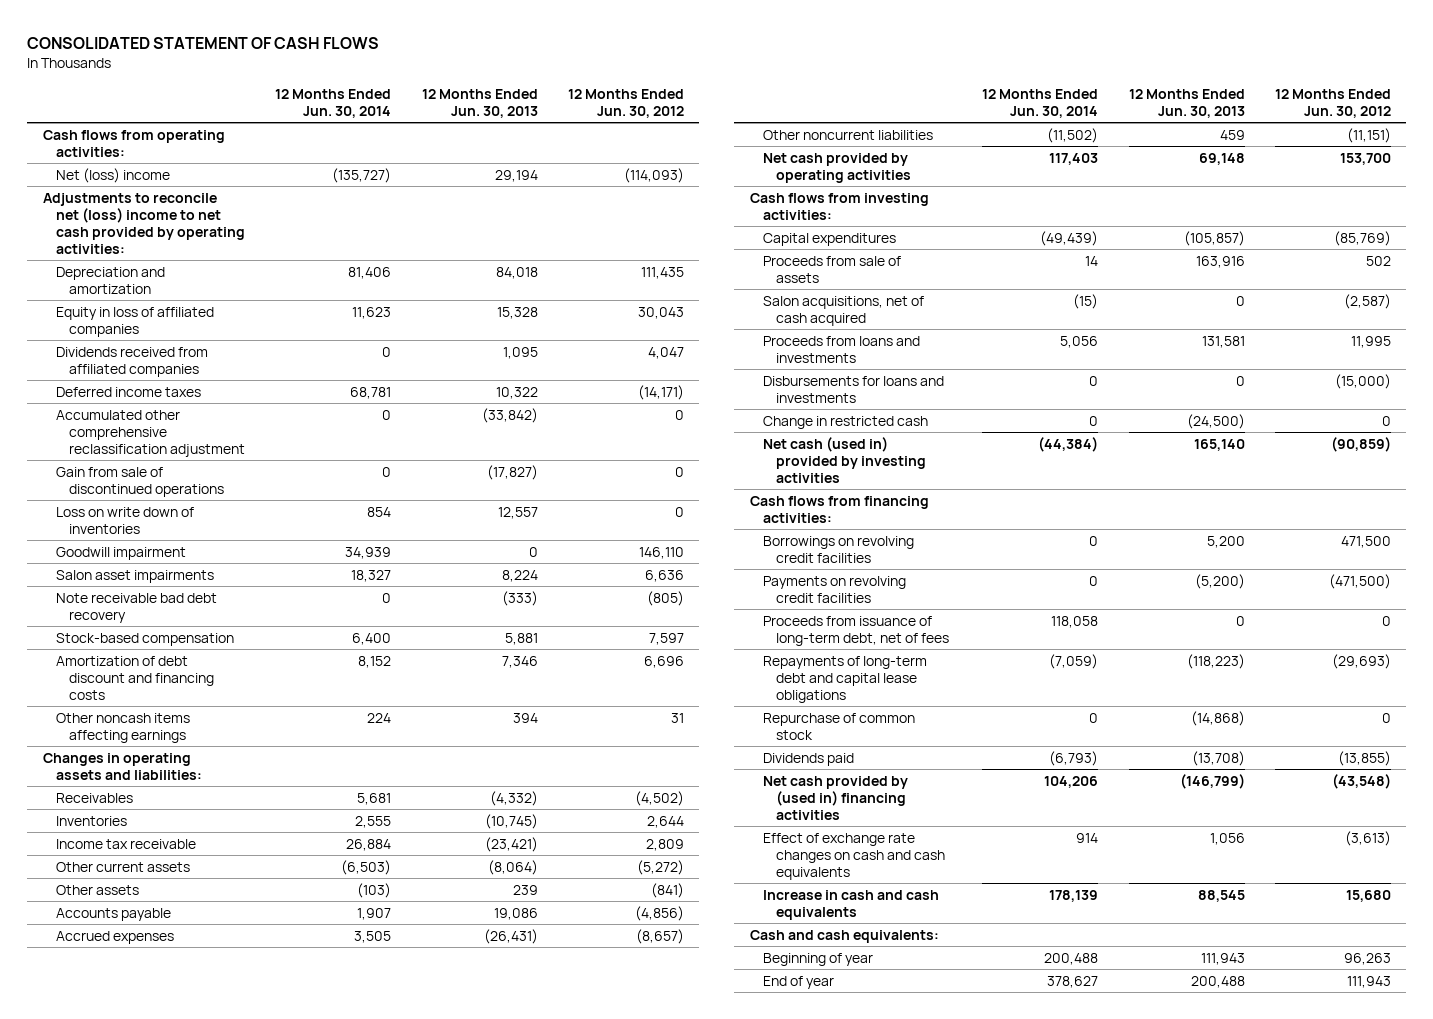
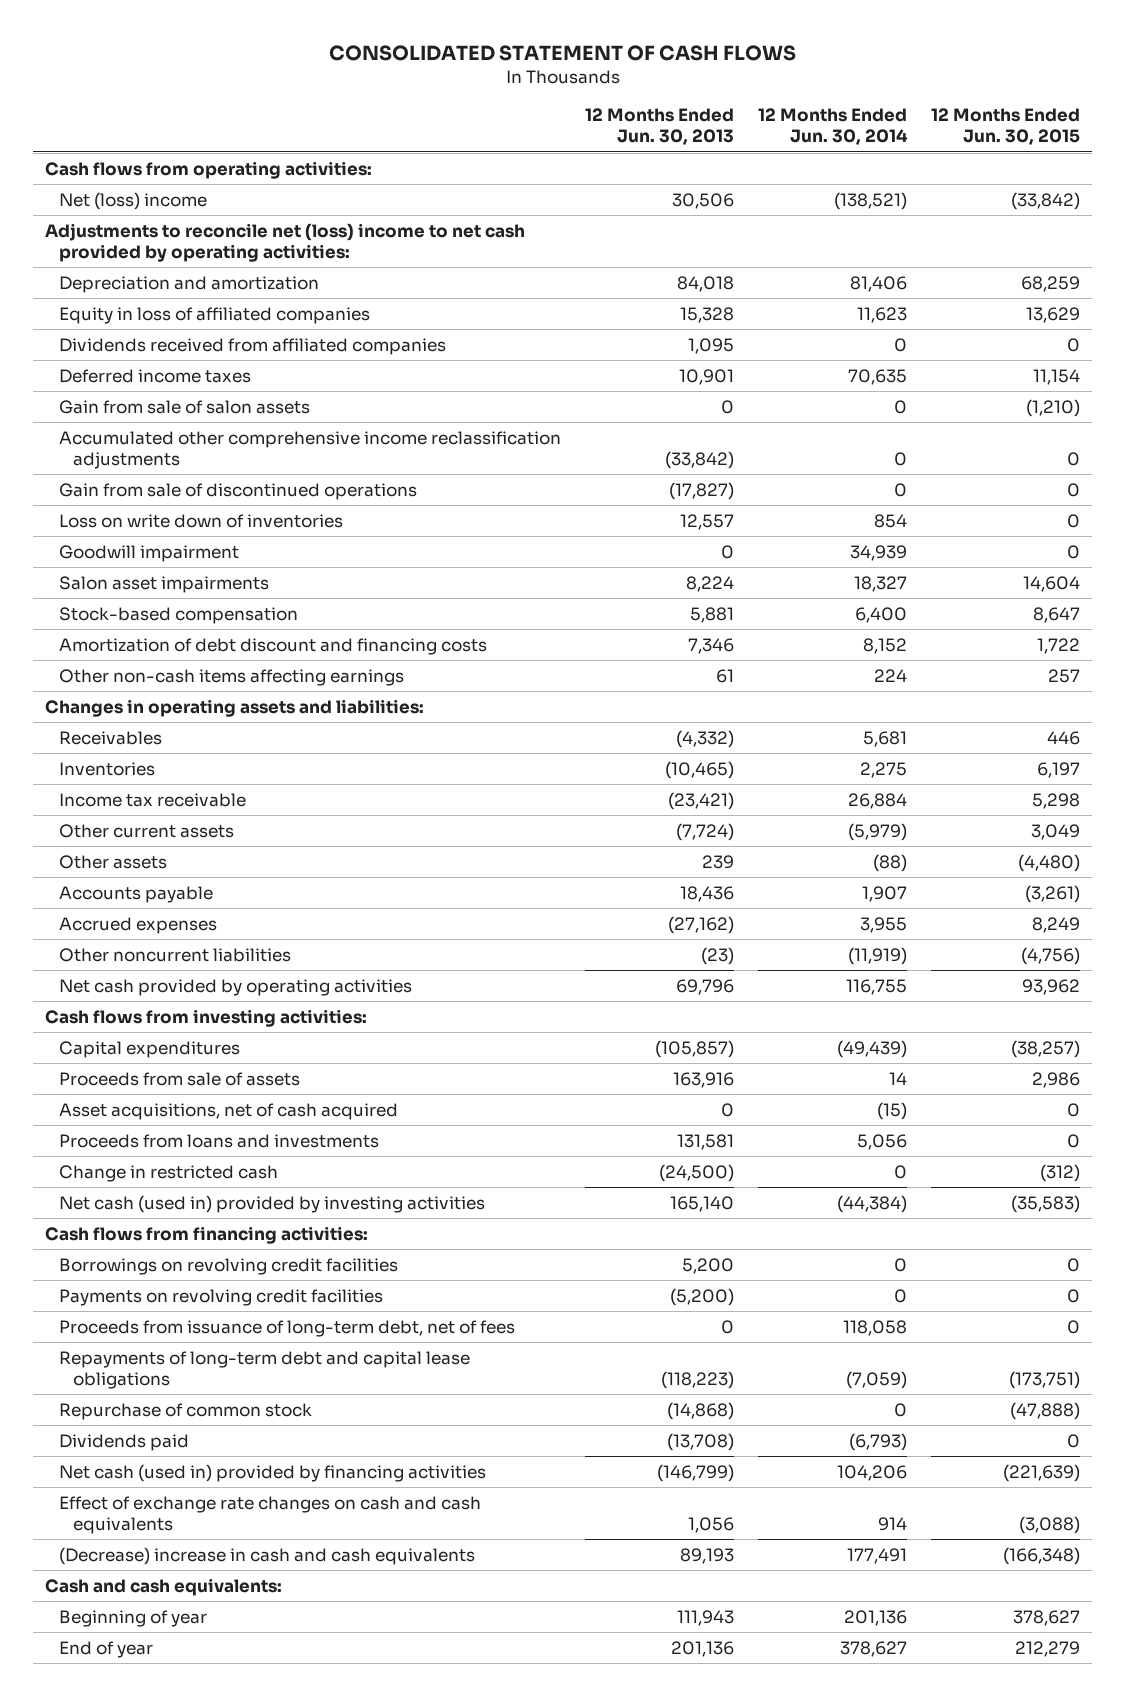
- | 12 Months Ended Jun. 30, 2014 | 12 Months Ended Jun. 30, 2013 | 12 Months Ended Jun. 30, 2012
+ | 12 Months Ended Jun. 30, 2013 | 12 Months Ended Jun. 30, 2014 | 12 Months Ended Jun. 30, 2015
- Net (loss) income | (135,727) | 29,194 | (114,093)
+ Net (loss) income | 30,506 | (138,521) | (33,842)
- Deferred income taxes | 68,781 | 10,322 | (14,171)
- Accumulated other comprehensive reclassification adjustment | 0 | (33,842) | 0
+ Deferred income taxes | 10,901 | 70,635 | 11,154
+ Gain from sale of salon assets | 0 | 0 | (1,210)
+ Accumulated other comprehensive income reclassification adjustments | (33,842) | 0 | 0
- Note receivable bad debt recovery | 0 | (333) | (805)
- Other noncash items affecting earnings | 224 | 394 | 31
+ Other non-cash items affecting earnings | 61 | 224 | 257
- Inventories | 2,555 | (10,745) | 2,644
+ Inventories | (10,465) | 2,275 | 6,197
- Other current assets | (6,503) | (8,064) | (5,272)
- Other assets | (103) | 239 | (841)
- Accounts payable | 1,907 | 19,086 | (4,856)
- Accrued expenses | 3,505 | (26,431) | (8,657)
- Other noncurrent liabilities | (11,502) | 459 | (11,151)
- Net cash provided by operating activities | 117,403 | 69,148 | 153,700
+ Other current assets | (7,724) | (5,979) | 3,049
+ Other assets | 239 | (88) | (4,480)
+ Accounts payable | 18,436 | 1,907 | (3,261)
+ Accrued expenses | (27,162) | 3,955 | 8,249
+ Other noncurrent liabilities | (23) | (11,919) | (4,756)
+ Net cash provided by operating activities | 69,796 | 116,755 | 93,962
- Salon acquisitions, net of cash acquired | (15) | 0 | (2,587)
+ Asset acquisitions, net of cash acquired | 0 | (15) | 0
- Disbursements for loans and investments | 0 | 0 | (15,000)
- Net cash provided by (used in) financing activities | 104,206 | (146,799) | (43,548)
+ Net cash (used in) provided by financing activities | (146,799) | 104,206 | (221,639)
- Increase in cash and cash equivalents | 178,139 | 88,545 | 15,680
+ (Decrease) increase in cash and cash equivalents | 89,193 | 177,491 | (166,348)
- Beginning of year | 200,488 | 111,943 | 96,263
- End of year | 378,627 | 200,488 | 111,943
+ Beginning of year | 111,943 | 201,136 | 378,627
+ End of year | 201,136 | 378,627 | 212,279

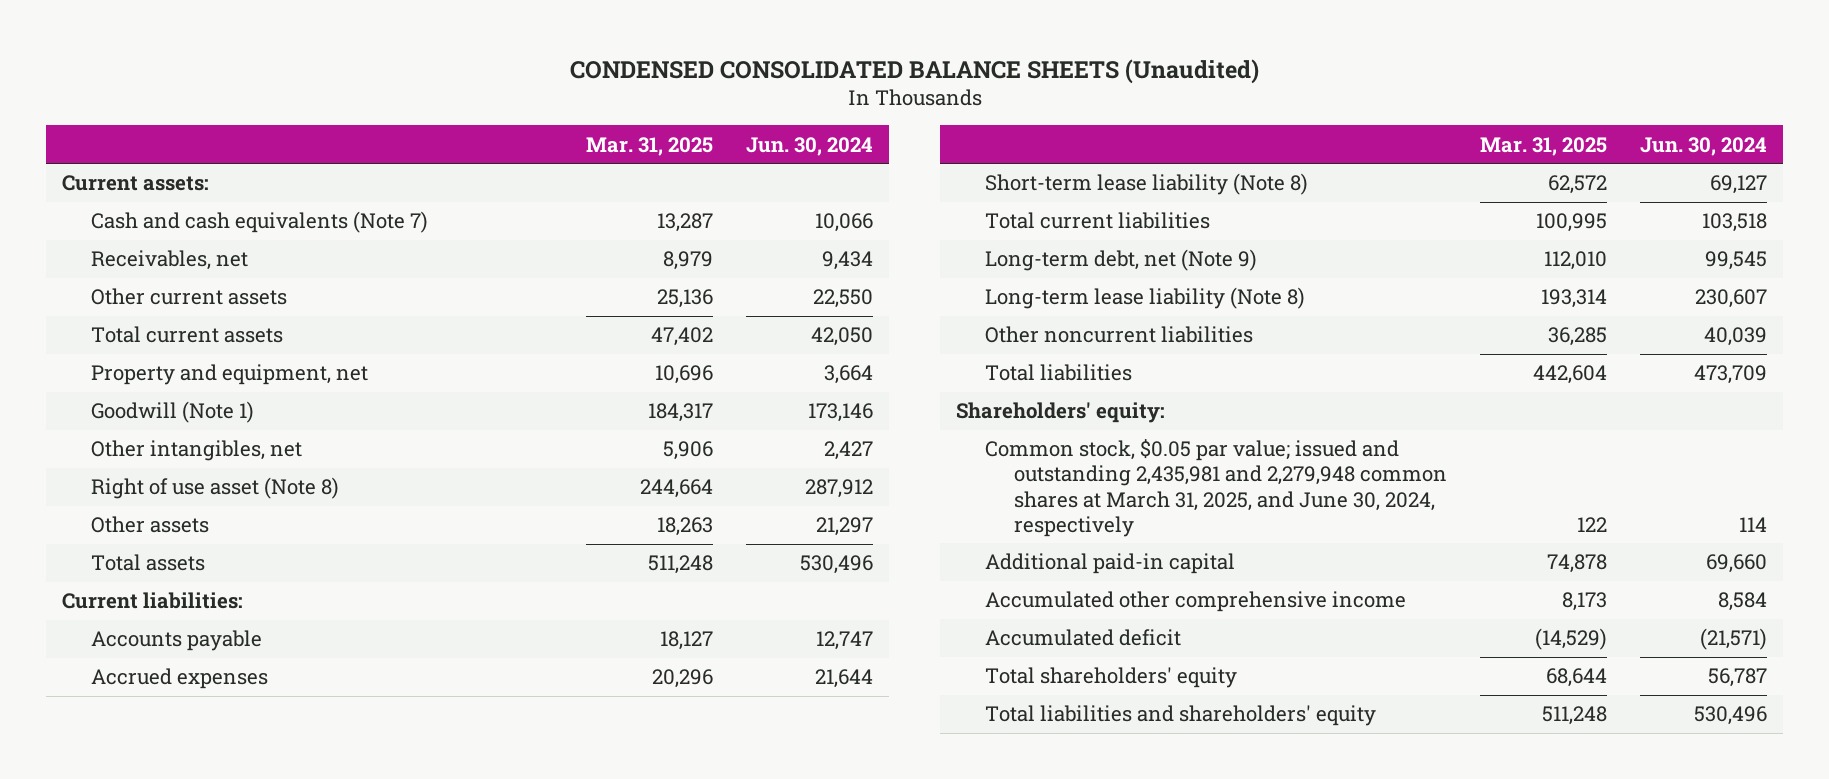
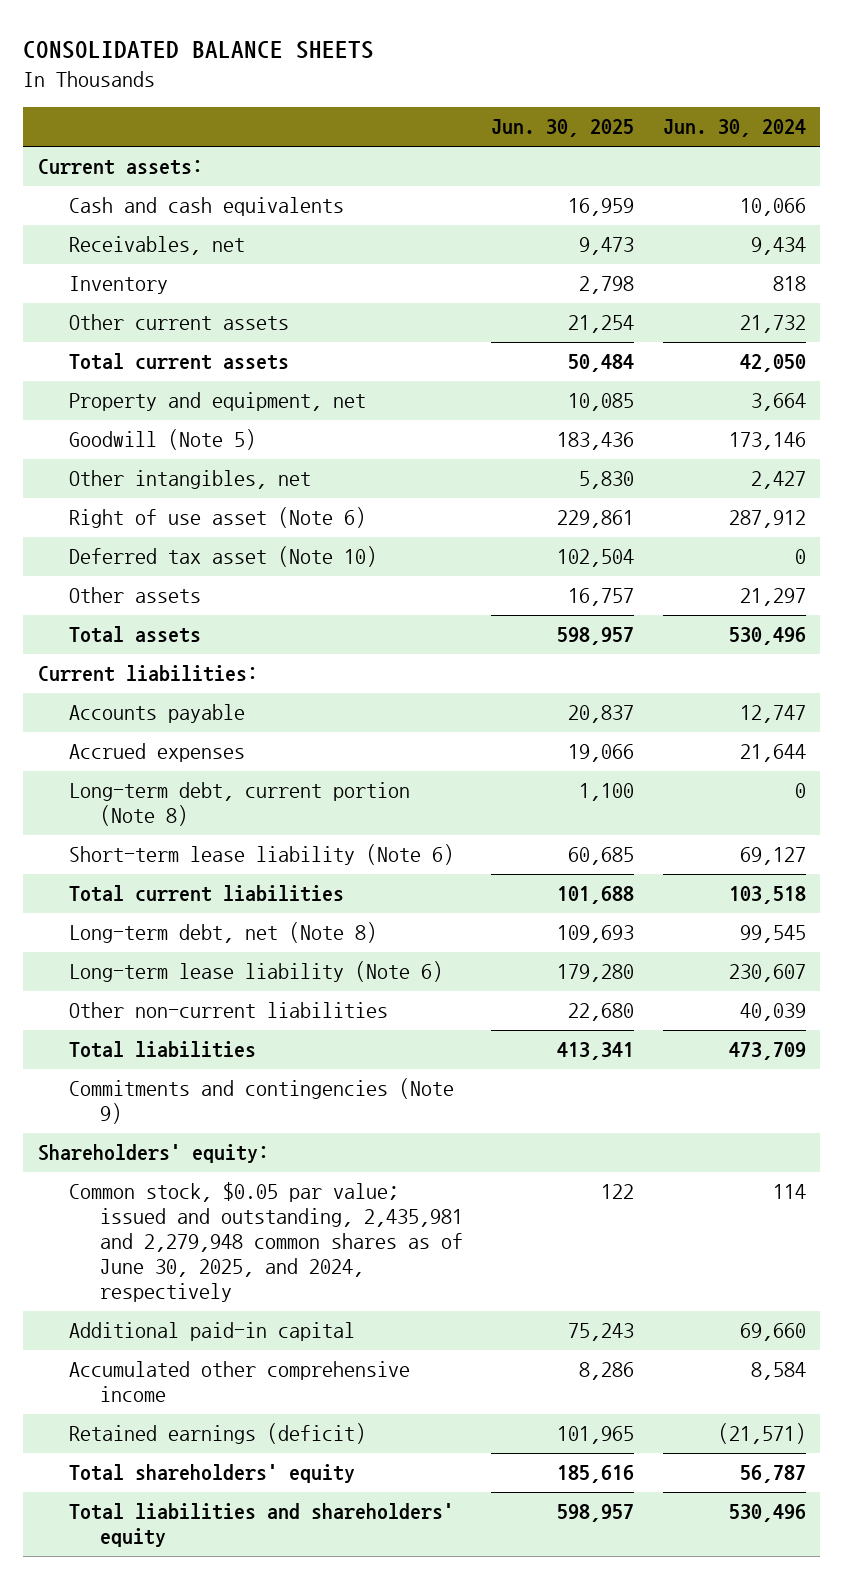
- CONDENSED CONSOLIDATED BALANCE SHEETS (Unaudited)
+ CONSOLIDATED BALANCE SHEETS
- | Mar. 31, 2025 | Jun. 30, 2024
+ | Jun. 30, 2025 | Jun. 30, 2024
- Cash and cash equivalents (Note 7) | 13,287 | 10,066
+ Cash and cash equivalents | 16,959 | 10,066
- Other current assets | 25,136 | 22,550
+ Inventory | 2,798 | 818
+ Other current assets | 21,254 | 21,732
- Goodwill (Note 1) | 184,317 | 173,146
+ Goodwill (Note 5) | 183,436 | 173,146
- Right of use asset (Note 8) | 244,664 | 287,912
+ Right of use asset (Note 6) | 229,861 | 287,912
+ Deferred tax asset (Note 10) | 102,504 | 0
- Short-term lease liability (Note 8) | 62,572 | 69,127
+ Long-term debt, current portion (Note 8) | 1,100 | 0
+ Short-term lease liability (Note 6) | 60,685 | 69,127
- Long-term debt, net (Note 9) | 112,010 | 99,545
- Long-term lease liability (Note 8) | 193,314 | 230,607
- Other noncurrent liabilities | 36,285 | 40,039
+ Long-term debt, net (Note 8) | 109,693 | 99,545
+ Long-term lease liability (Note 6) | 179,280 | 230,607
+ Other non-current liabilities | 22,680 | 40,039
+ Commitments and contingencies (Note 9)
- Common stock, $0.05 par value; issued and outstanding 2,435,981 and 2,279,948 common shares at March 31, 2025, and June 30, 2024, respectively | 122 | 114
+ Common stock, $0.05 par value; issued and outstanding, 2,435,981 and 2,279,948 common shares as of June 30, 2025, and 2024, respectively | 122 | 114
- Accumulated deficit | (14,529) | (21,571)
+ Retained earnings (deficit) | 101,965 | (21,571)

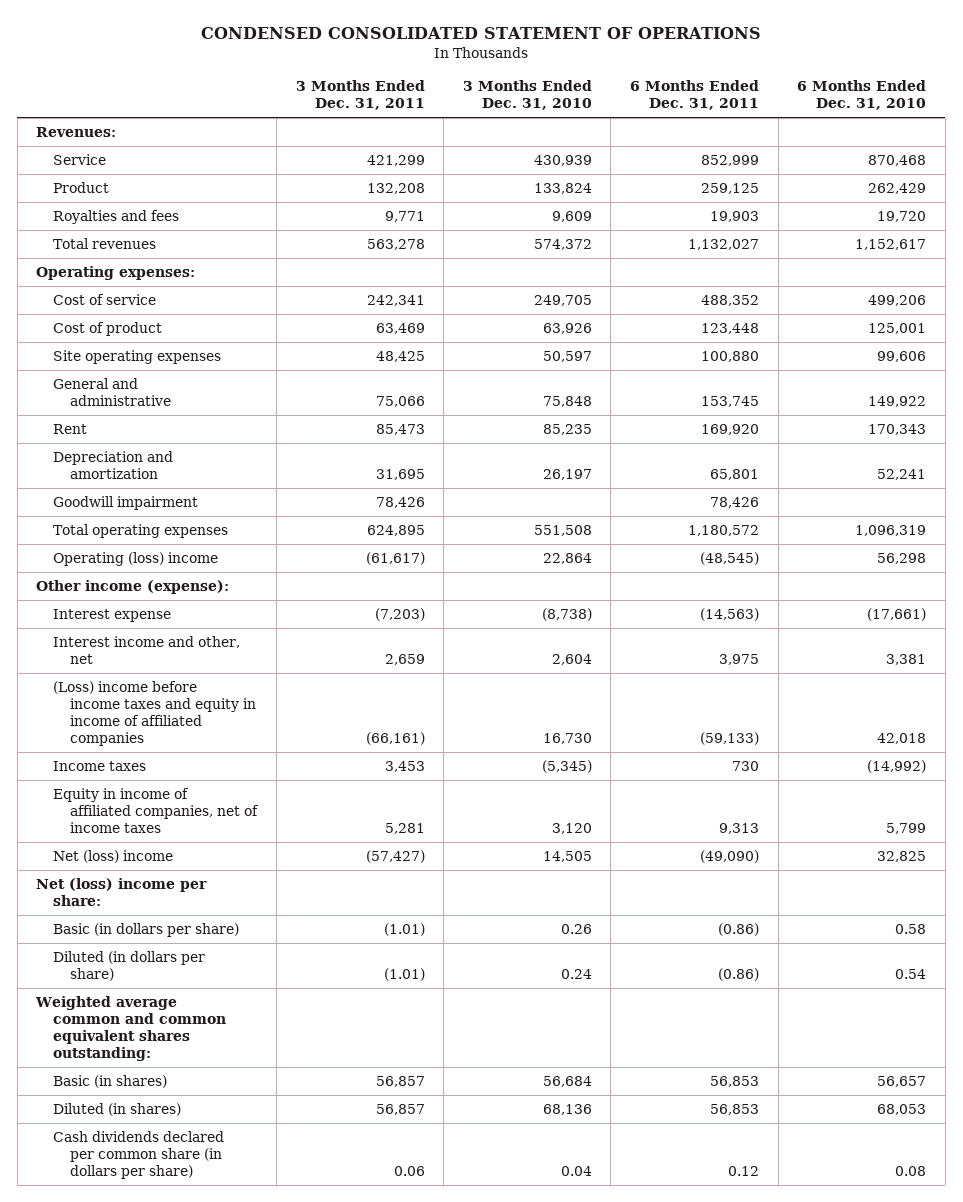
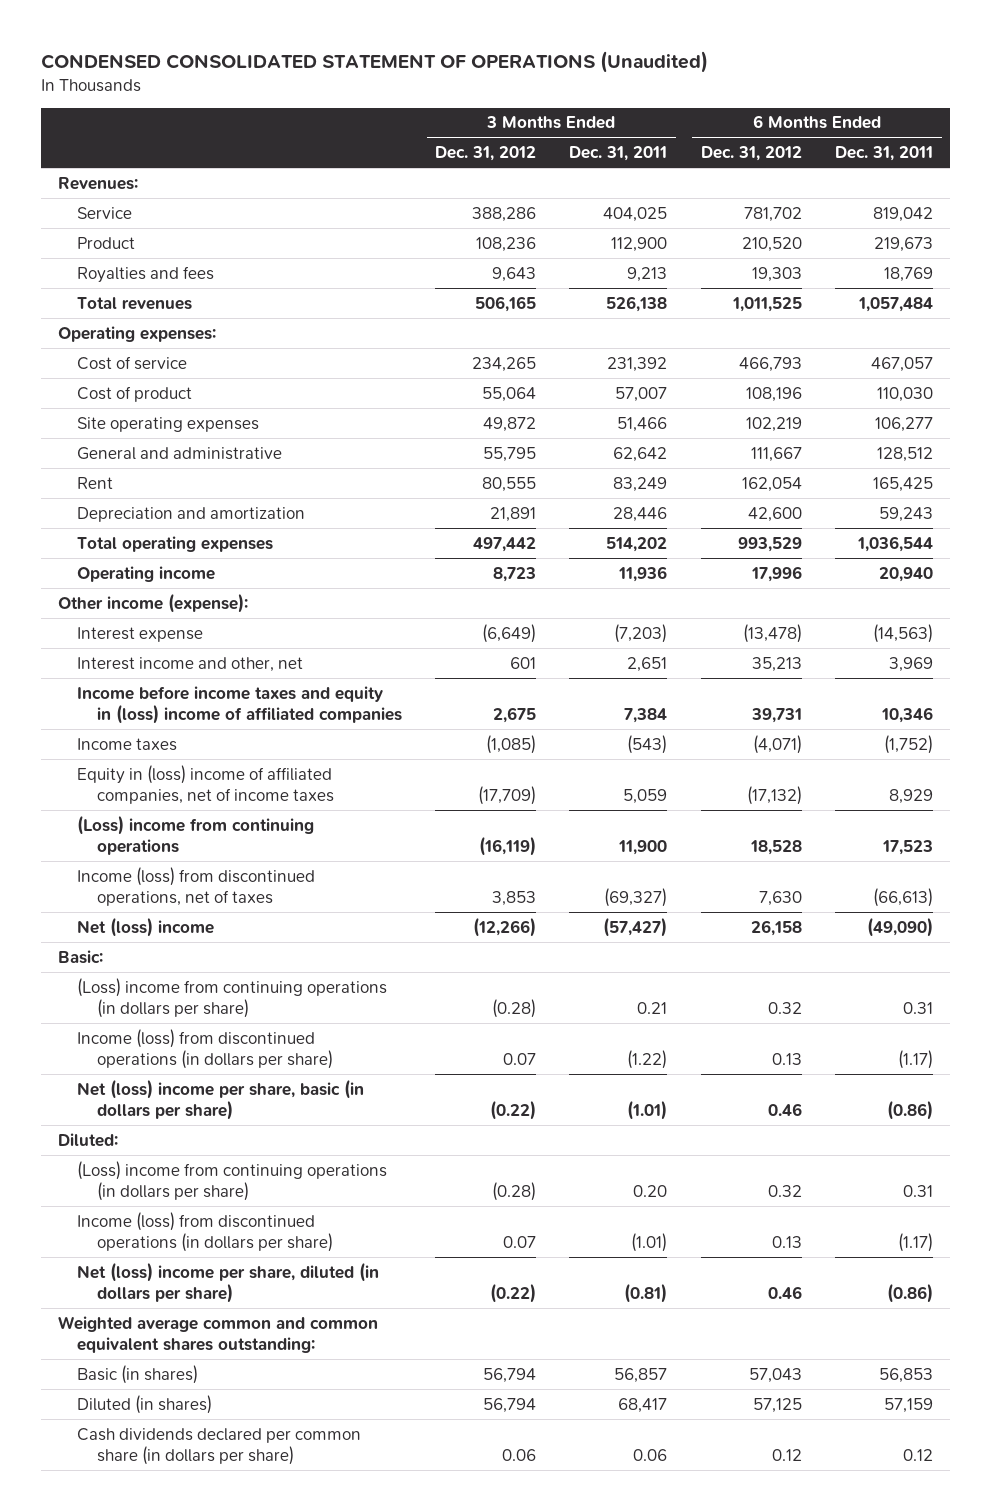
- CONDENSED CONSOLIDATED STATEMENT OF OPERATIONS
+ CONDENSED CONSOLIDATED STATEMENT OF OPERATIONS (Unaudited)
- | 3 Months Ended Dec. 31, 2011 | 3 Months Ended Dec. 31, 2010 | 6 Months Ended Dec. 31, 2011 | 6 Months Ended Dec. 31, 2010
+ | 3 Months Ended Dec. 31, 2012 | 3 Months Ended Dec. 31, 2011 | 6 Months Ended Dec. 31, 2012 | 6 Months Ended Dec. 31, 2011
- Service | 421,299 | 430,939 | 852,999 | 870,468
- Product | 132,208 | 133,824 | 259,125 | 262,429
- Royalties and fees | 9,771 | 9,609 | 19,903 | 19,720
- Total revenues | 563,278 | 574,372 | 1,132,027 | 1,152,617
+ Service | 388,286 | 404,025 | 781,702 | 819,042
+ Product | 108,236 | 112,900 | 210,520 | 219,673
+ Royalties and fees | 9,643 | 9,213 | 19,303 | 18,769
+ Total revenues | 506,165 | 526,138 | 1,011,525 | 1,057,484
- Cost of service | 242,341 | 249,705 | 488,352 | 499,206
- Cost of product | 63,469 | 63,926 | 123,448 | 125,001
- Site operating expenses | 48,425 | 50,597 | 100,880 | 99,606
- General and administrative | 75,066 | 75,848 | 153,745 | 149,922
- Rent | 85,473 | 85,235 | 169,920 | 170,343
- Depreciation and amortization | 31,695 | 26,197 | 65,801 | 52,241
- Goodwill impairment | 78,426 | | 78,426 |
- Total operating expenses | 624,895 | 551,508 | 1,180,572 | 1,096,319
- Operating (loss) income | (61,617) | 22,864 | (48,545) | 56,298
+ Cost of service | 234,265 | 231,392 | 466,793 | 467,057
+ Cost of product | 55,064 | 57,007 | 108,196 | 110,030
+ Site operating expenses | 49,872 | 51,466 | 102,219 | 106,277
+ General and administrative | 55,795 | 62,642 | 111,667 | 128,512
+ Rent | 80,555 | 83,249 | 162,054 | 165,425
+ Depreciation and amortization | 21,891 | 28,446 | 42,600 | 59,243
+ Total operating expenses | 497,442 | 514,202 | 993,529 | 1,036,544
+ Operating income | 8,723 | 11,936 | 17,996 | 20,940
- Interest income and other, net | 2,659 | 2,604 | 3,975 | 3,381
- (Loss) income before income taxes and equity in income of affiliated companies | (66,161) | 16,730 | (59,133) | 42,018
- Income taxes | 3,453 | (5,345) | 730 | (14,992)
- Equity in income of affiliated companies, net of income taxes | 5,281 | 3,120 | 9,313 | 5,799
+ Interest income and other, net | 601 | 2,651 | 35,213 | 3,969
+ Income before income taxes and equity in (loss) income of affiliated companies | 2,675 | 7,384 | 39,731 | 10,346
+ Income taxes | (1,085) | (543) | (4,071) | (1,752)
+ Equity in (loss) income of affiliated companies, net of income taxes | (17,709) | 5,059 | (17,132) | 8,929
+ (Loss) income from continuing operations | (16,119) | 11,900 | 18,528 | 17,523
+ Income (loss) from discontinued operations, net of taxes | 3,853 | (69,327) | 7,630 | (66,613)
- Net (loss) income per share:
- Basic (in dollars per share) | (1.01) | 0.26 | (0.86) | 0.58
- Diluted (in dollars per share) | (1.01) | 0.24 | (0.86) | 0.54
+ Basic:
+ (Loss) income from continuing operations (in dollars per share) | (0.28) | 0.21 | 0.32 | 0.31
+ Income (loss) from discontinued operations (in dollars per share) | 0.07 | (1.22) | 0.13 | (1.17)
+ Net (loss) income per share, basic (in dollars per share) | (0.22) | (1.01) | 0.46 | (0.86)
+ Diluted:
+ (Loss) income from continuing operations (in dollars per share) | (0.28) | 0.20 | 0.32 | 0.31
+ Income (loss) from discontinued operations (in dollars per share) | 0.07 | (1.01) | 0.13 | (1.17)
+ Net (loss) income per share, diluted (in dollars per share) | (0.22) | (0.81) | 0.46 | (0.86)
- Diluted (in shares) | 56,857 | 68,136 | 56,853 | 68,053
+ Diluted (in shares) | 56,794 | 68,417 | 57,125 | 57,159

